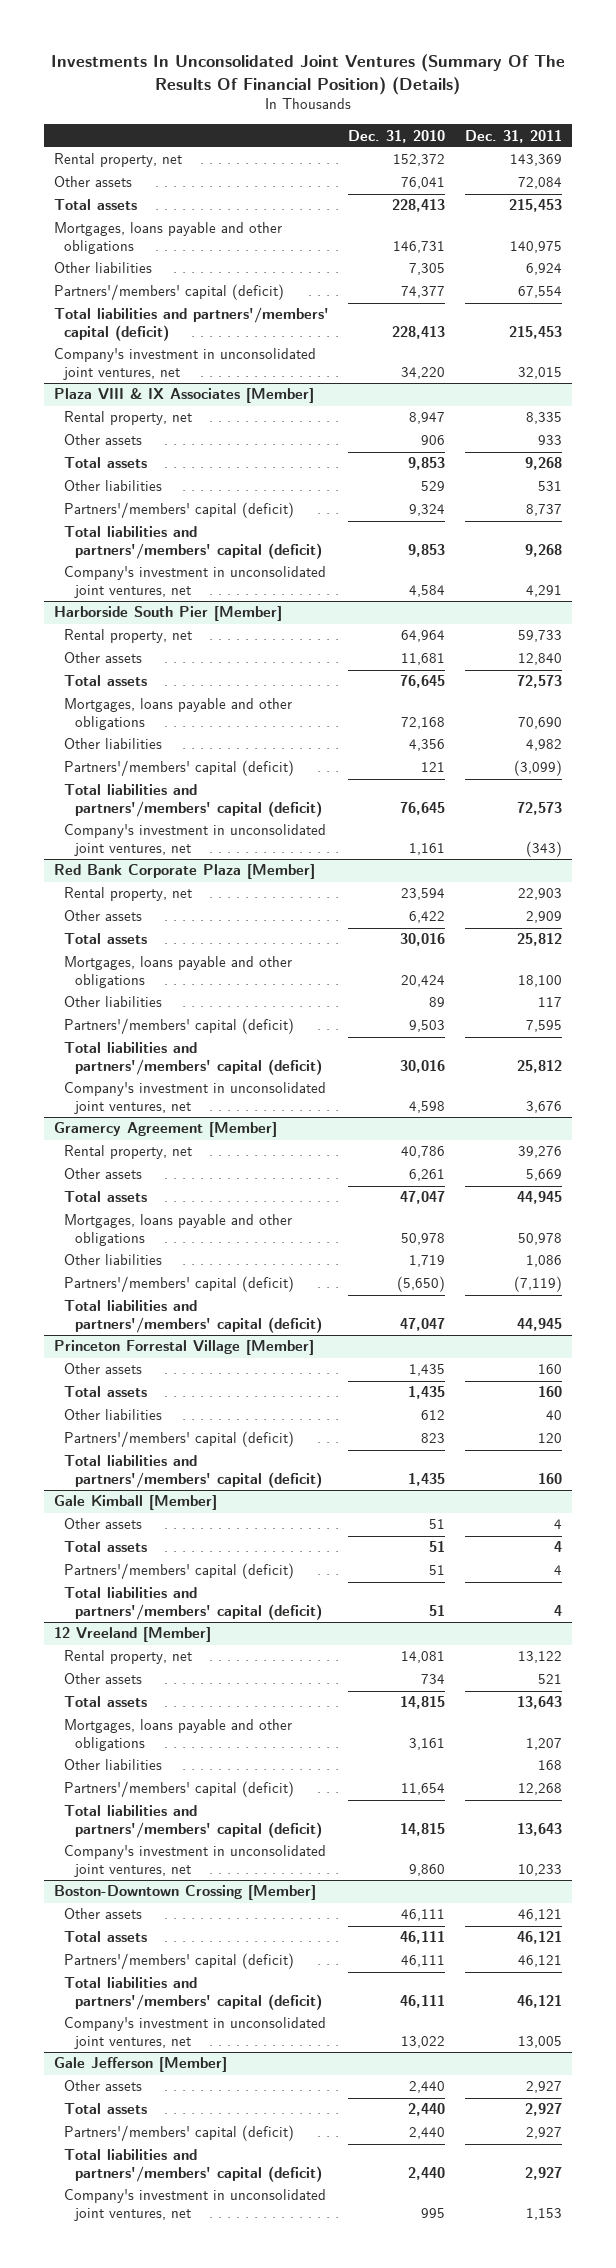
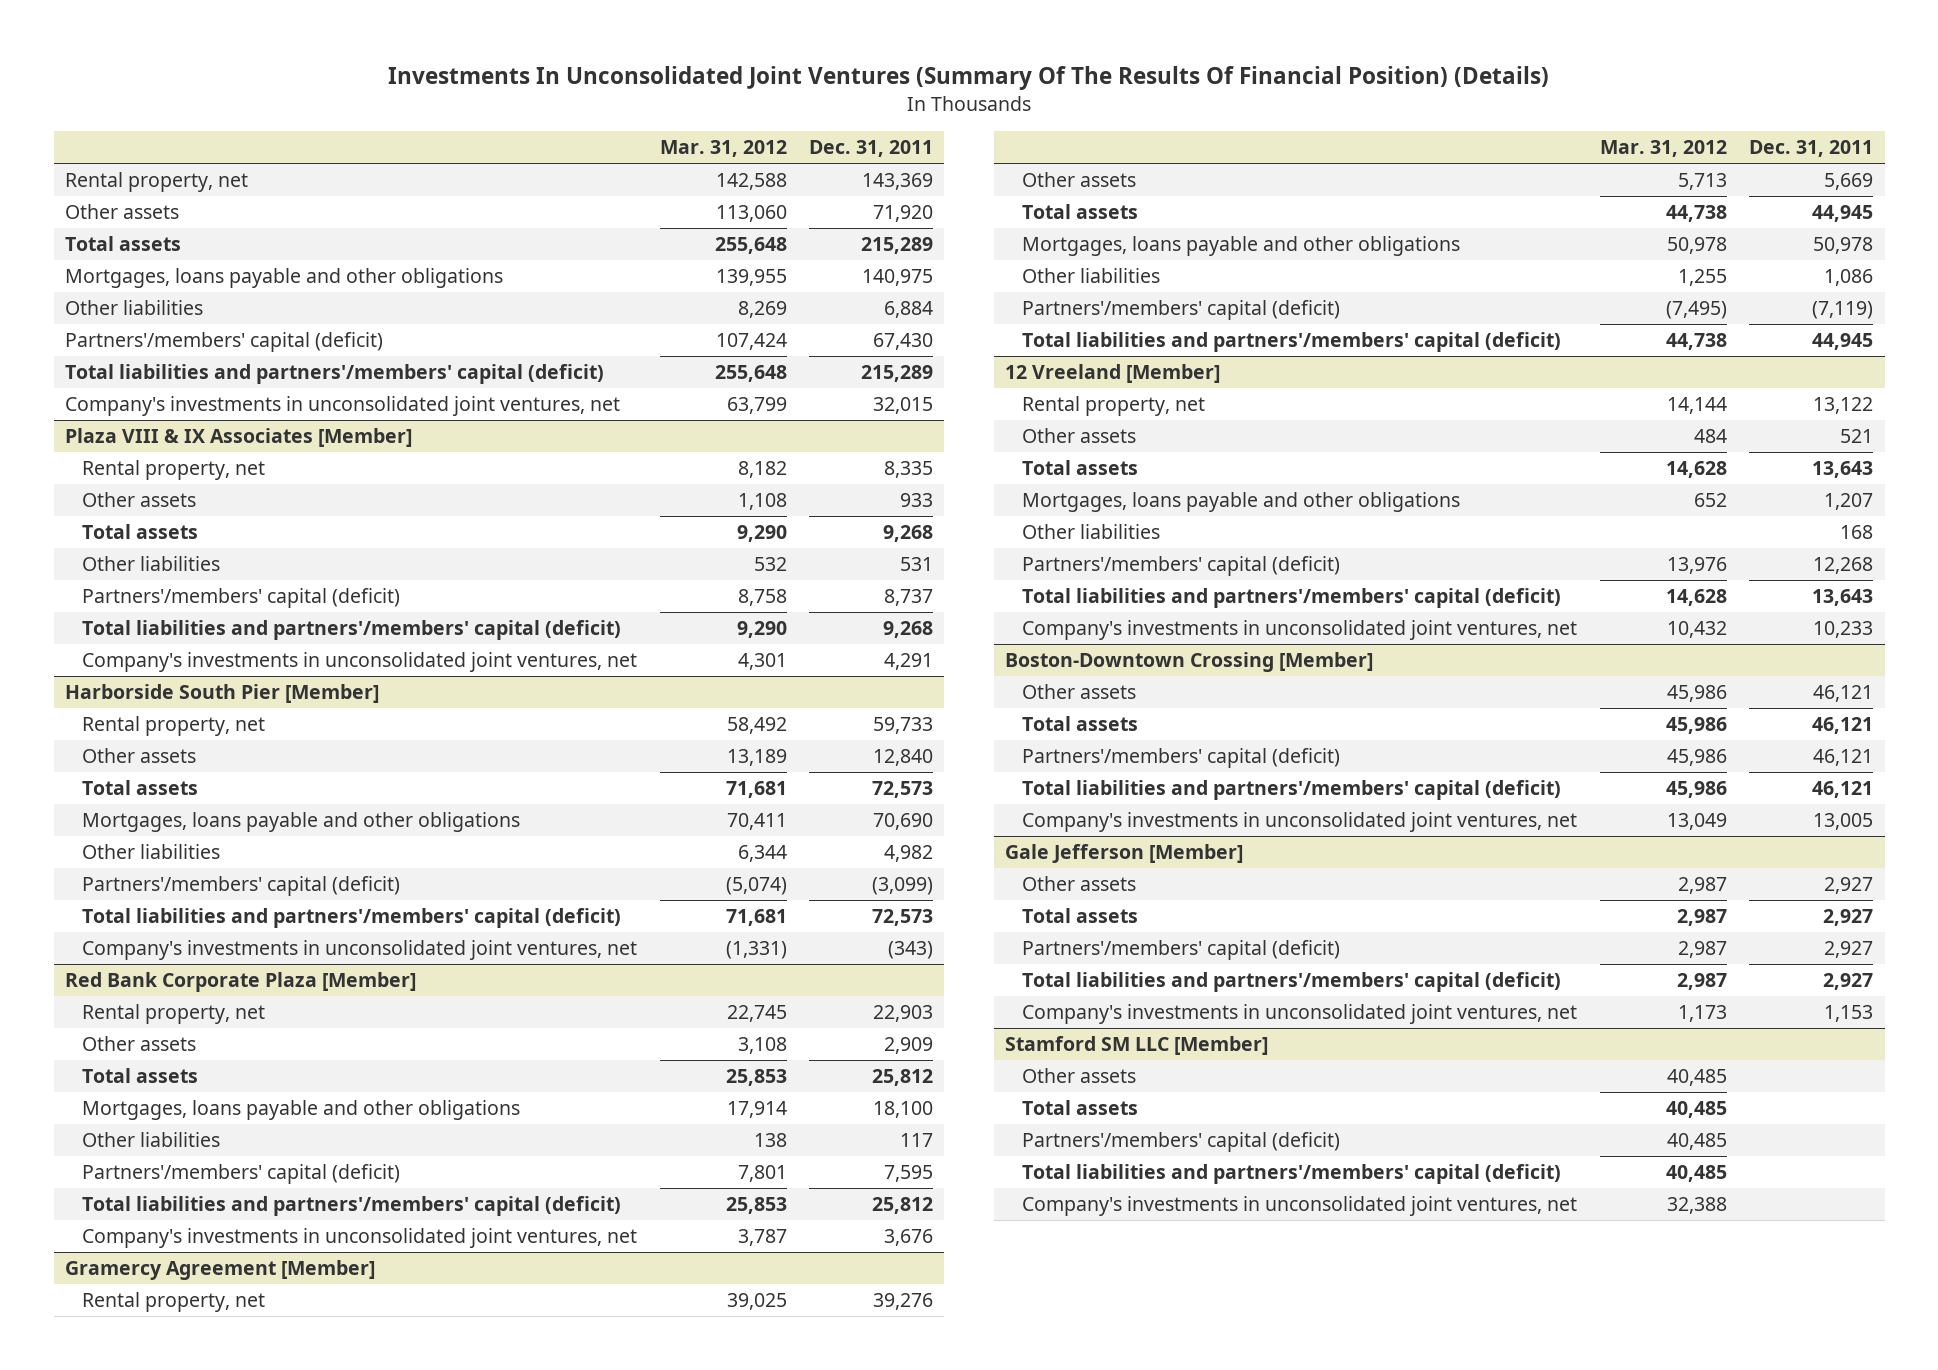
- | Dec. 31, 2010 | Dec. 31, 2011
+ | Mar. 31, 2012 | Dec. 31, 2011
- Other assets | 76,041 | 72,084
- Total assets | 228,413 | 215,453
+ Other assets | 113,060 | 71,920
+ Total assets | 255,648 | 215,289
- Other liabilities | 7,305 | 6,924
- Partners'/members' capital (deficit) | 74,377 | 67,554
- Total liabilities and partners'/members' capital (deficit) | 228,413 | 215,453
- Company's investment in unconsolidated joint ventures, net | 34,220 | 32,015
+ Other liabilities | 8,269 | 6,884
+ Partners'/members' capital (deficit) | 107,424 | 67,430
+ Total liabilities and partners'/members' capital (deficit) | 255,648 | 215,289
+ Company's investments in unconsolidated joint ventures, net | 63,799 | 32,015
@ Plaza VIII & IX Associates [Member]
- Company's investment in unconsolidated joint ventures, net | 4,584 | 4,291
+ Company's investments in unconsolidated joint ventures, net | 4,301 | 4,291
@ Harborside South Pier [Member]
- Company's investment in unconsolidated joint ventures, net | 1,161 | (343)
+ Company's investments in unconsolidated joint ventures, net | (1,331) | (343)
@ Red Bank Corporate Plaza [Member]
- Company's investment in unconsolidated joint ventures, net | 4,598 | 3,676
+ Company's investments in unconsolidated joint ventures, net | 3,787 | 3,676
- Princeton Forrestal Village [Member]
- Other assets | 1,435 | 160
- Total assets | 1,435 | 160
- Other liabilities | 612 | 40
- Partners'/members' capital (deficit) | 823 | 120
- Total liabilities and partners'/members' capital (deficit) | 1,435 | 160
- Gale Kimball [Member]
- Other assets | 51 | 4
- Total assets | 51 | 4
- Partners'/members' capital (deficit) | 51 | 4
- Total liabilities and partners'/members' capital (deficit) | 51 | 4
@ 12 Vreeland [Member]
- Company's investment in unconsolidated joint ventures, net | 9,860 | 10,233
+ Company's investments in unconsolidated joint ventures, net | 10,432 | 10,233
@ Boston-Downtown Crossing [Member]
- Company's investment in unconsolidated joint ventures, net | 13,022 | 13,005
+ Company's investments in unconsolidated joint ventures, net | 13,049 | 13,005
@ Gale Jefferson [Member]
- Company's investment in unconsolidated joint ventures, net | 995 | 1,153
+ Company's investments in unconsolidated joint ventures, net | 1,173 | 1,153
+ Stamford SM LLC [Member]
+ Other assets | 40,485 |
+ Total assets | 40,485 |
+ Partners'/members' capital (deficit) | 40,485 |
+ Total liabilities and partners'/members' capital (deficit) | 40,485 |
+ Company's investments in unconsolidated joint ventures, net | 32,388 |

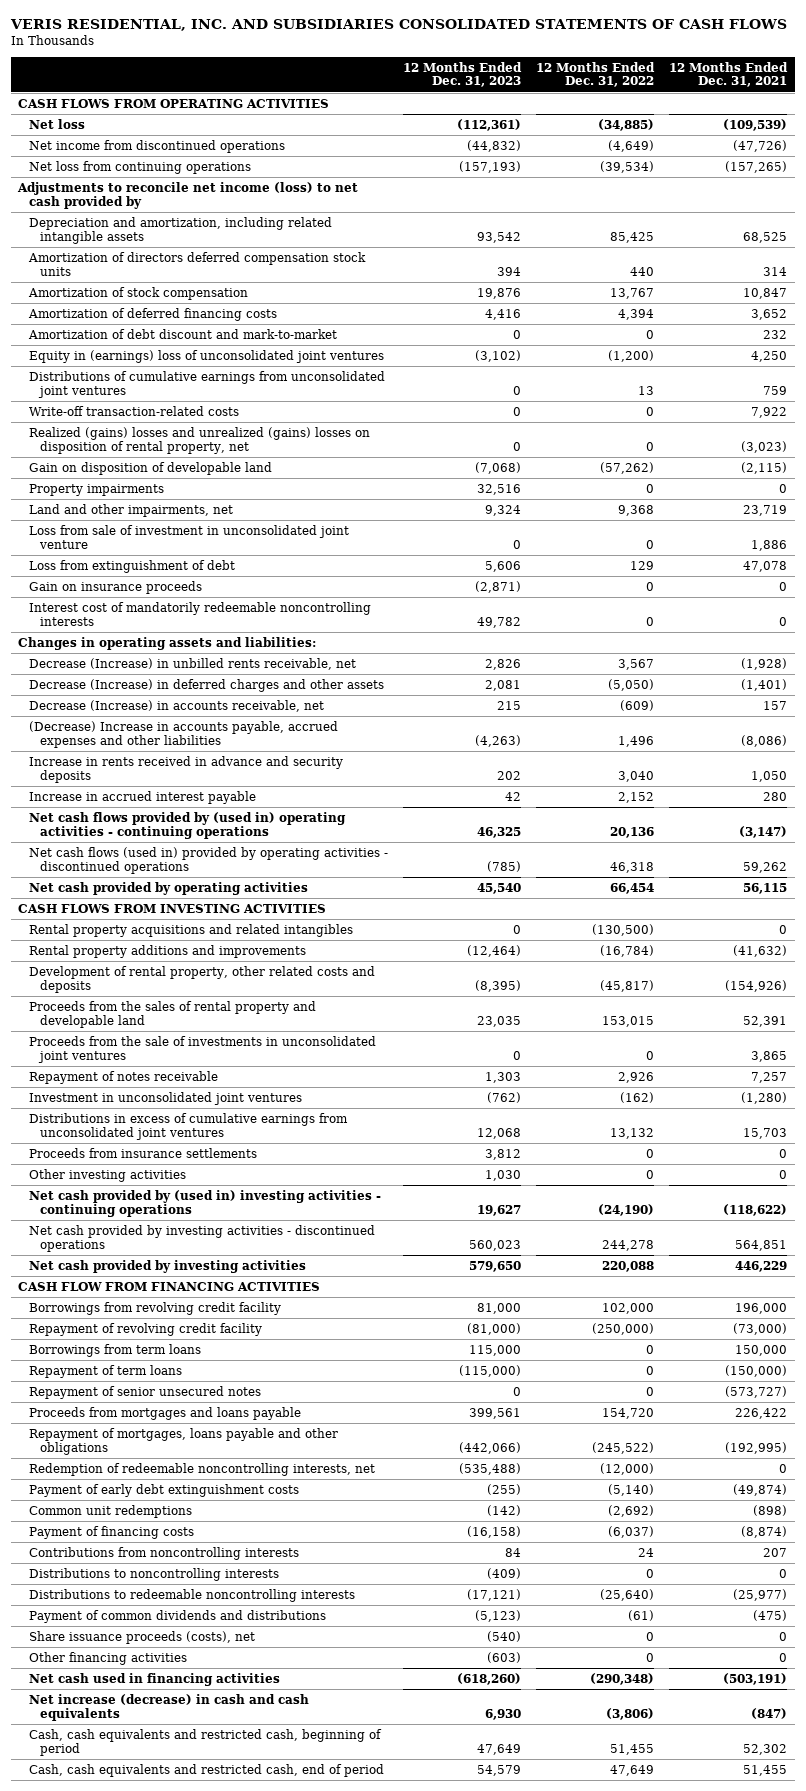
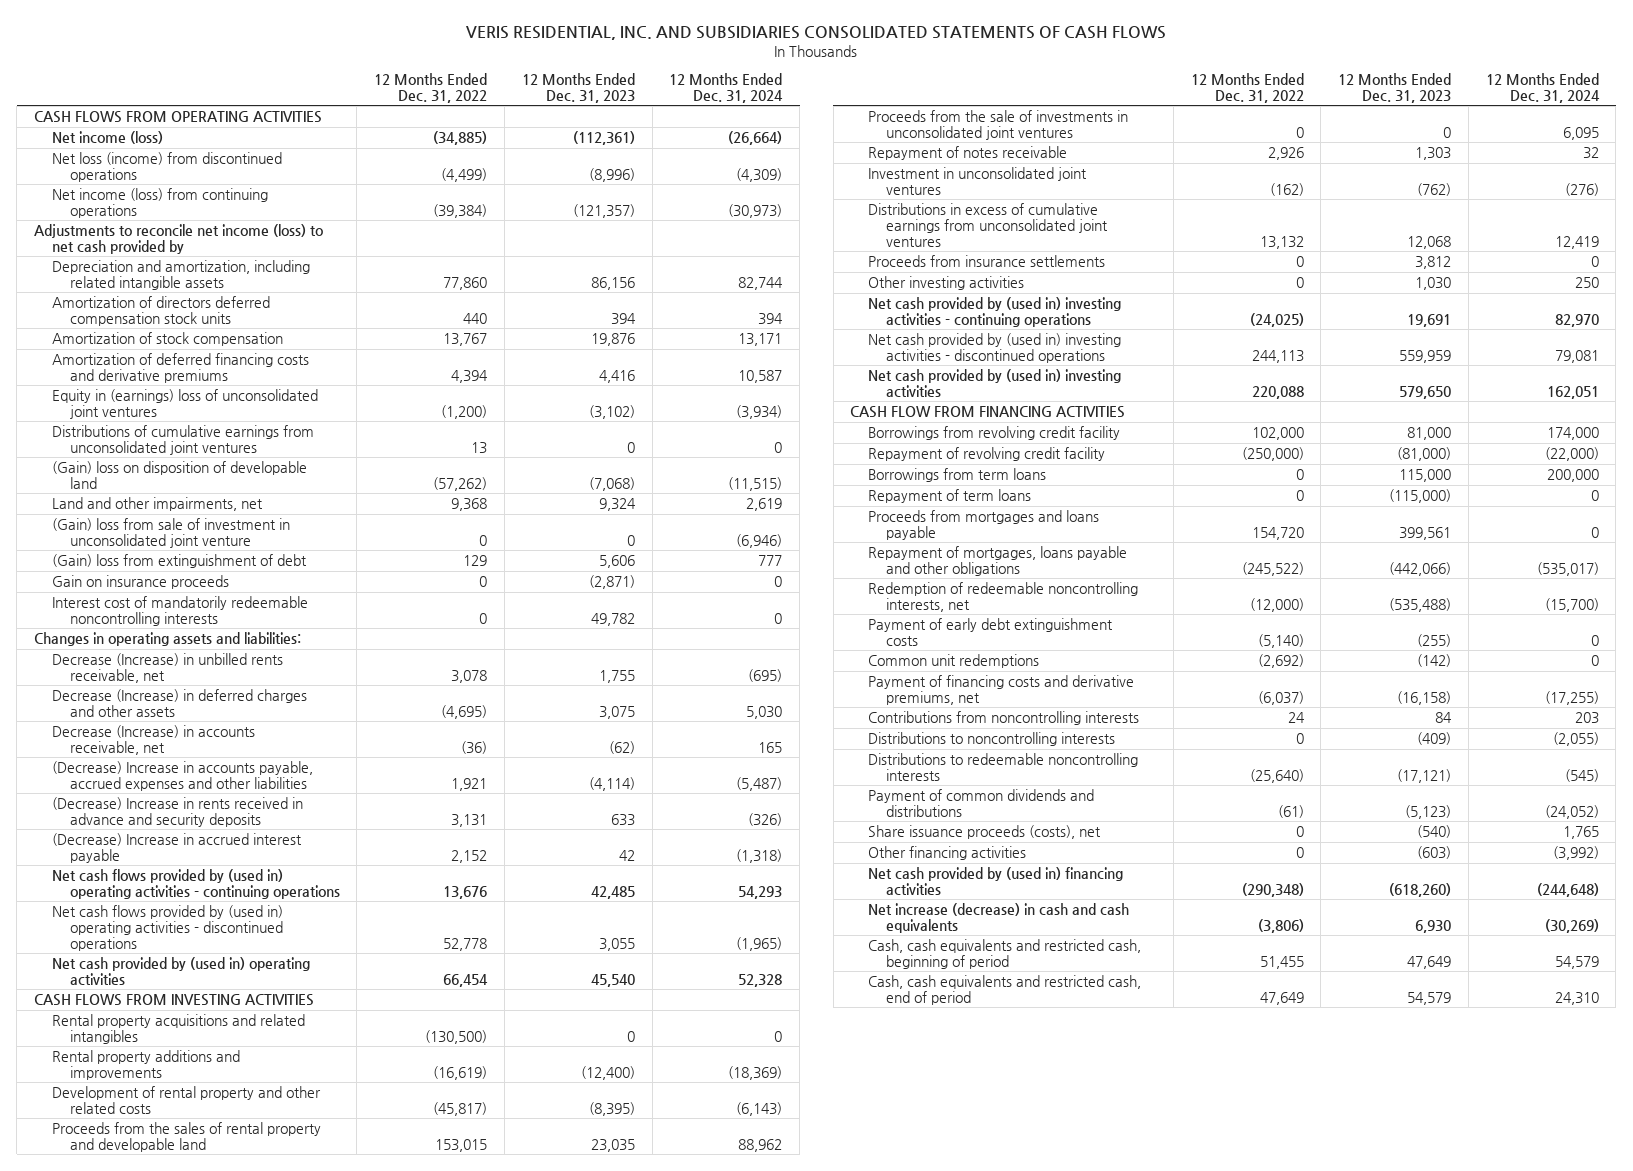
- | 12 Months Ended Dec. 31, 2023 | 12 Months Ended Dec. 31, 2022 | 12 Months Ended Dec. 31, 2021
+ | 12 Months Ended Dec. 31, 2022 | 12 Months Ended Dec. 31, 2023 | 12 Months Ended Dec. 31, 2024
- Net loss | (112,361) | (34,885) | (109,539)
- Net income from discontinued operations | (44,832) | (4,649) | (47,726)
- Net loss from continuing operations | (157,193) | (39,534) | (157,265)
+ Net income (loss) | (34,885) | (112,361) | (26,664)
+ Net loss (income) from discontinued operations | (4,499) | (8,996) | (4,309)
+ Net income (loss) from continuing operations | (39,384) | (121,357) | (30,973)
- Depreciation and amortization, including related intangible assets | 93,542 | 85,425 | 68,525
+ Depreciation and amortization, including related intangible assets | 77,860 | 86,156 | 82,744
- Amortization of deferred financing costs | 4,416 | 4,394 | 3,652
- Amortization of debt discount and mark-to-market | 0 | 0 | 232
+ Amortization of deferred financing costs and derivative premiums | 4,394 | 4,416 | 10,587
- Write-off transaction-related costs | 0 | 0 | 7,922
- Realized (gains) losses and unrealized (gains) losses on disposition of rental property, net | 0 | 0 | (3,023)
- Gain on disposition of developable land | (7,068) | (57,262) | (2,115)
- Property impairments | 32,516 | 0 | 0
+ (Gain) loss on disposition of developable land | (57,262) | (7,068) | (11,515)
- Loss from sale of investment in unconsolidated joint venture | 0 | 0 | 1,886
- Loss from extinguishment of debt | 5,606 | 129 | 47,078
+ (Gain) loss from sale of investment in unconsolidated joint venture | 0 | 0 | (6,946)
+ (Gain) loss from extinguishment of debt | 129 | 5,606 | 777
- Decrease (Increase) in unbilled rents receivable, net | 2,826 | 3,567 | (1,928)
- Decrease (Increase) in deferred charges and other assets | 2,081 | (5,050) | (1,401)
- Decrease (Increase) in accounts receivable, net | 215 | (609) | 157
- (Decrease) Increase in accounts payable, accrued expenses and other liabilities | (4,263) | 1,496 | (8,086)
- Increase in rents received in advance and security deposits | 202 | 3,040 | 1,050
- Increase in accrued interest payable | 42 | 2,152 | 280
- Net cash flows provided by (used in) operating activities - continuing operations | 46,325 | 20,136 | (3,147)
- Net cash flows (used in) provided by operating activities - discontinued operations | (785) | 46,318 | 59,262
- Net cash provided by operating activities | 45,540 | 66,454 | 56,115
+ Decrease (Increase) in unbilled rents receivable, net | 3,078 | 1,755 | (695)
+ Decrease (Increase) in deferred charges and other assets | (4,695) | 3,075 | 5,030
+ Decrease (Increase) in accounts receivable, net | (36) | (62) | 165
+ (Decrease) Increase in accounts payable, accrued expenses and other liabilities | 1,921 | (4,114) | (5,487)
+ (Decrease) Increase in rents received in advance and security deposits | 3,131 | 633 | (326)
+ (Decrease) Increase in accrued interest payable | 2,152 | 42 | (1,318)
+ Net cash flows provided by (used in) operating activities - continuing operations | 13,676 | 42,485 | 54,293
+ Net cash flows provided by (used in) operating activities - discontinued operations | 52,778 | 3,055 | (1,965)
+ Net cash provided by (used in) operating activities | 66,454 | 45,540 | 52,328
- Rental property additions and improvements | (12,464) | (16,784) | (41,632)
- Development of rental property, other related costs and deposits | (8,395) | (45,817) | (154,926)
+ Rental property additions and improvements | (16,619) | (12,400) | (18,369)
+ Development of rental property and other related costs | (45,817) | (8,395) | (6,143)
- Net cash provided by (used in) investing activities - continuing operations | 19,627 | (24,190) | (118,622)
- Net cash provided by investing activities - discontinued operations | 560,023 | 244,278 | 564,851
- Net cash provided by investing activities | 579,650 | 220,088 | 446,229
+ Net cash provided by (used in) investing activities - continuing operations | (24,025) | 19,691 | 82,970
+ Net cash provided by (used in) investing activities - discontinued operations | 244,113 | 559,959 | 79,081
+ Net cash provided by (used in) investing activities | 220,088 | 579,650 | 162,051
- Repayment of senior unsecured notes | 0 | 0 | (573,727)
- Payment of financing costs | (16,158) | (6,037) | (8,874)
+ Payment of financing costs and derivative premiums, net | (6,037) | (16,158) | (17,255)
- Net cash used in financing activities | (618,260) | (290,348) | (503,191)
+ Net cash provided by (used in) financing activities | (290,348) | (618,260) | (244,648)

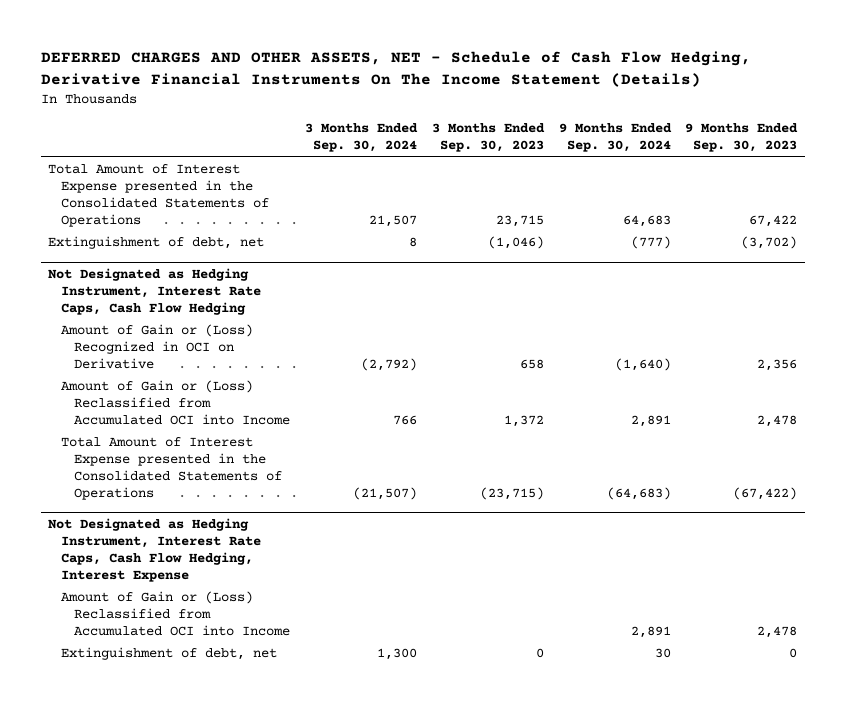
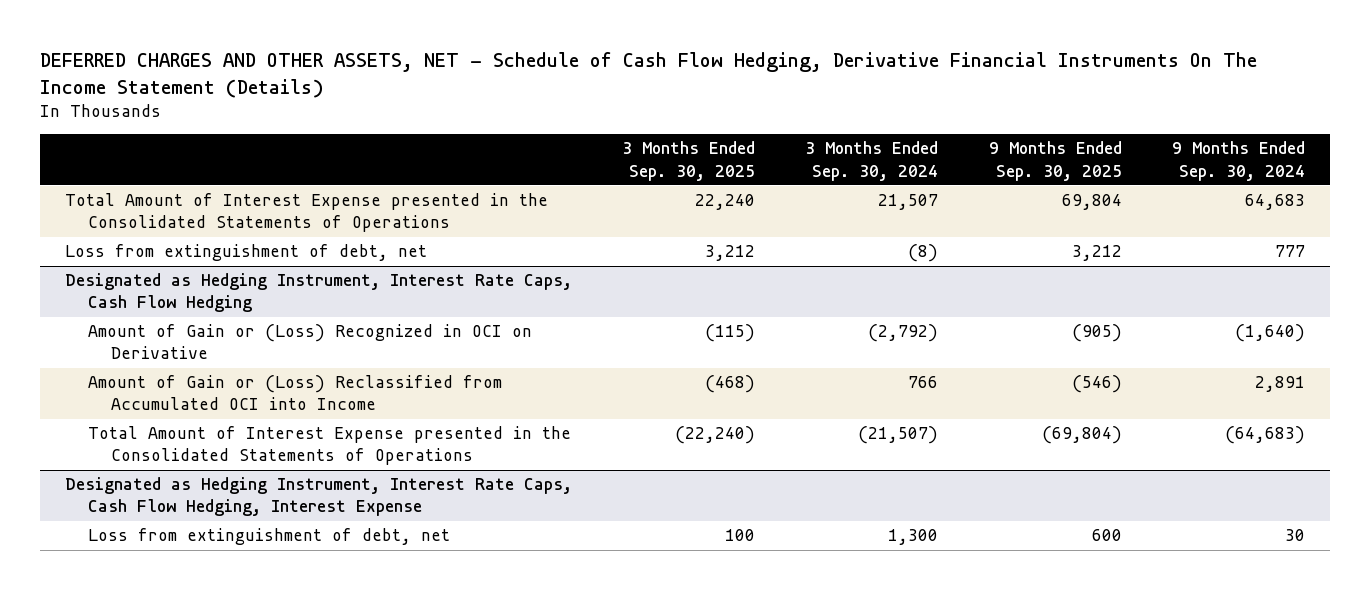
- | 3 Months Ended Sep. 30, 2024 | 3 Months Ended Sep. 30, 2023 | 9 Months Ended Sep. 30, 2024 | 9 Months Ended Sep. 30, 2023
+ | 3 Months Ended Sep. 30, 2025 | 3 Months Ended Sep. 30, 2024 | 9 Months Ended Sep. 30, 2025 | 9 Months Ended Sep. 30, 2024
- Extinguishment of debt, net | 8 | (1,046) | (777) | (3,702)
- Not Designated as Hedging Instrument, Interest Rate Caps, Cash Flow Hedging
+ Loss from extinguishment of debt, net | 3,212 | (8) | 3,212 | 777
+ Designated as Hedging Instrument, Interest Rate Caps, Cash Flow Hedging
- Not Designated as Hedging Instrument, Interest Rate Caps, Cash Flow Hedging, Interest Expense
- Amount of Gain or (Loss) Reclassified from Accumulated OCI into Income | | | 2,891 | 2,478
- Extinguishment of debt, net | 1,300 | 0 | 30 | 0
+ Designated as Hedging Instrument, Interest Rate Caps, Cash Flow Hedging, Interest Expense
+ Loss from extinguishment of debt, net | 100 | 1,300 | 600 | 30

